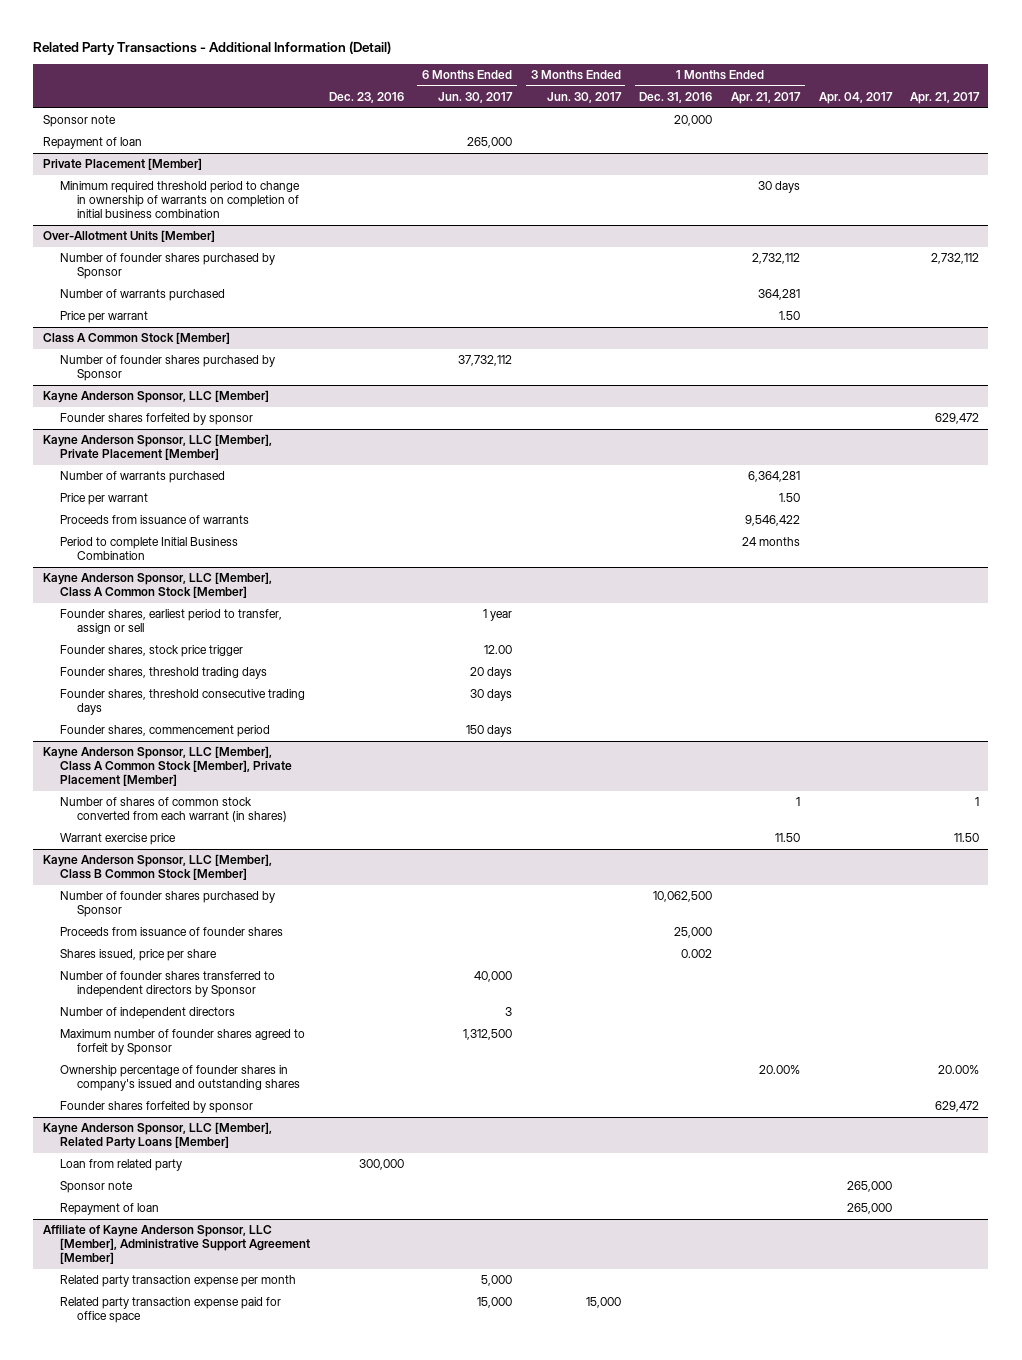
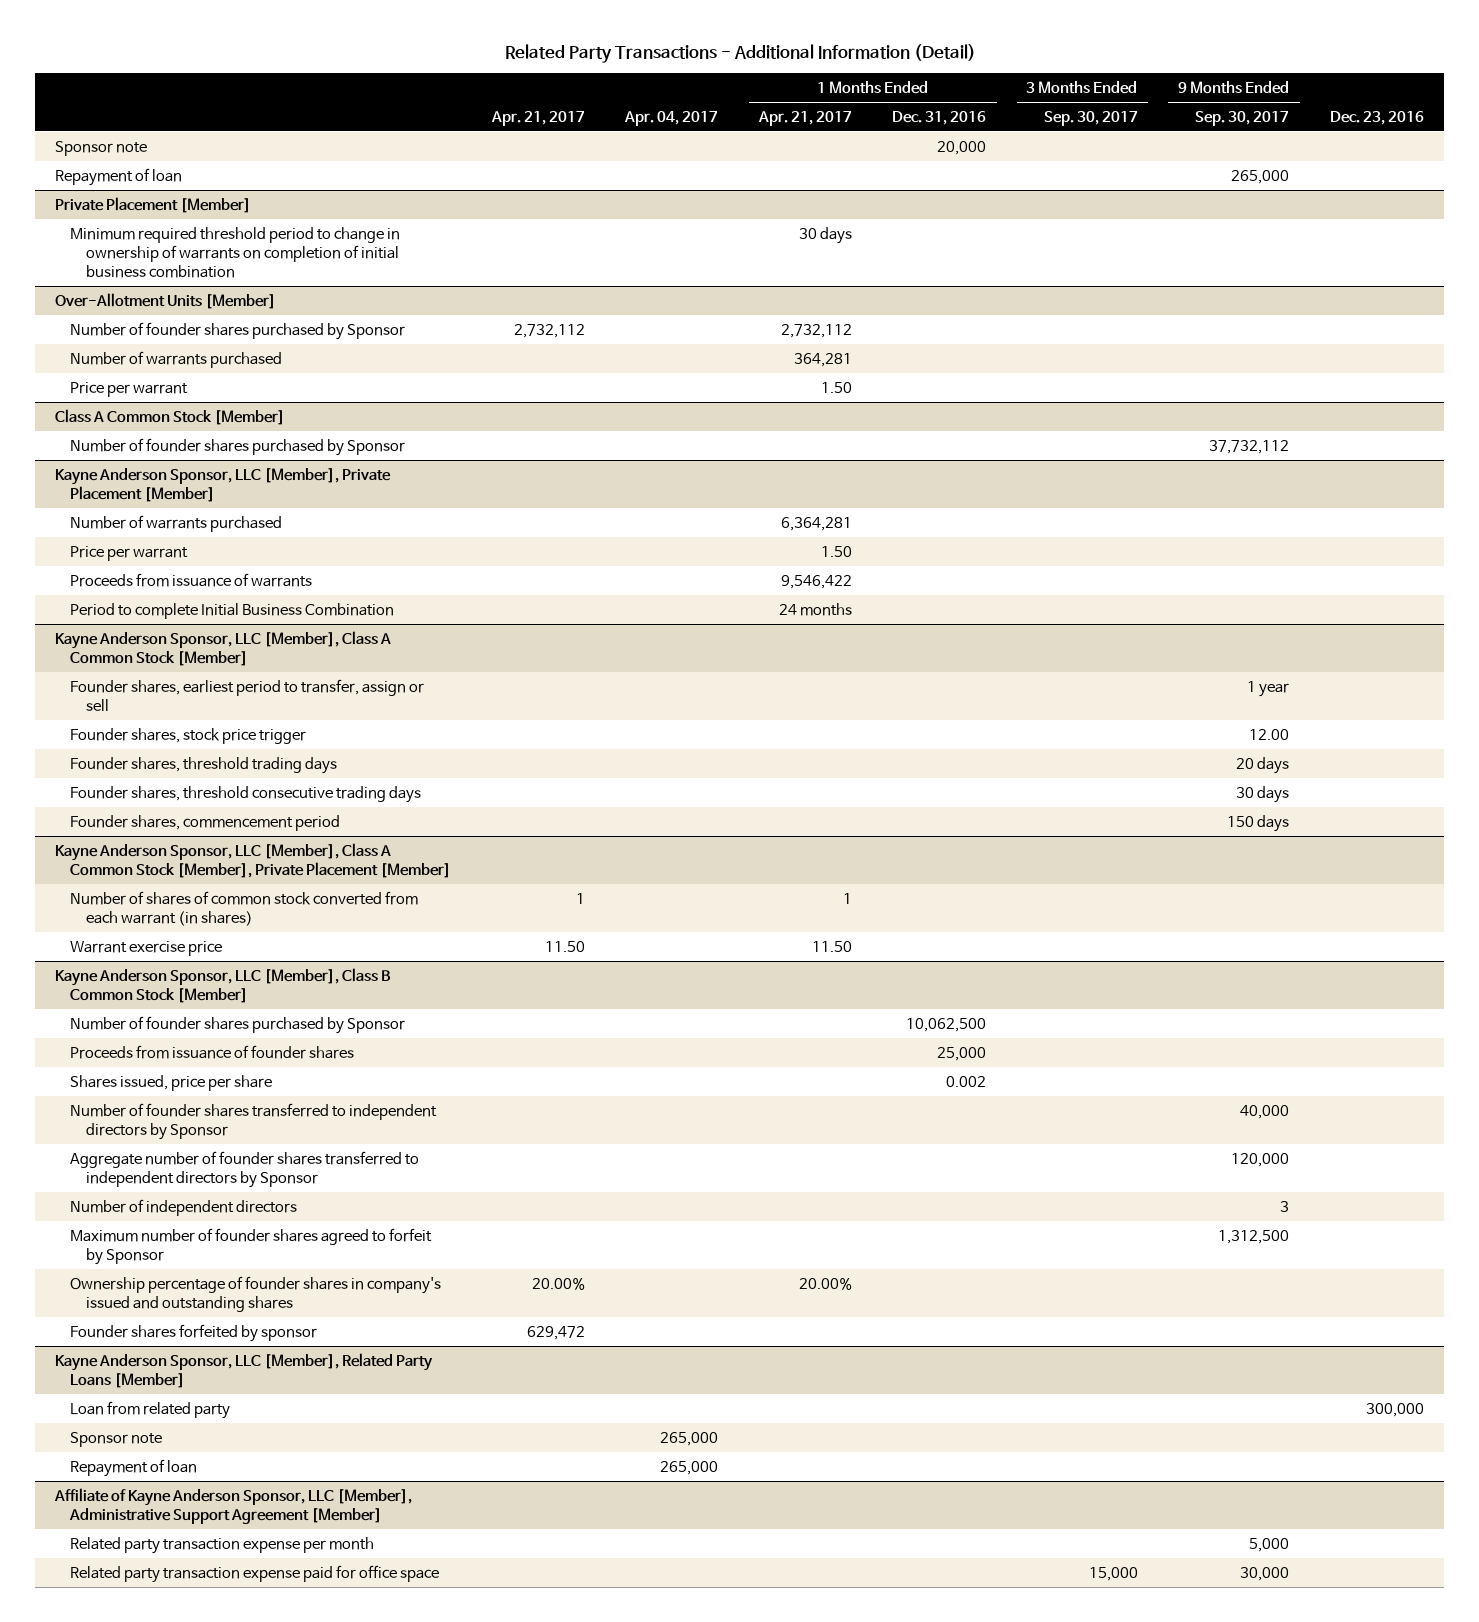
- | Dec. 23, 2016 | 6 Months Ended Jun. 30, 2017 | 3 Months Ended Jun. 30, 2017 | 1 Months Ended Dec. 31, 2016 | 1 Months Ended Apr. 21, 2017 | Apr. 04, 2017 | Apr. 21, 2017
+ | Apr. 21, 2017 | Apr. 04, 2017 | 1 Months Ended Apr. 21, 2017 | 1 Months Ended Dec. 31, 2016 | 3 Months Ended Sep. 30, 2017 | 9 Months Ended Sep. 30, 2017 | Dec. 23, 2016
- Kayne Anderson Sponsor, LLC [Member]
- Founder shares forfeited by sponsor | | | | | | | 629,472
@ Kayne Anderson Sponsor, LLC [Member], Class B Common Stock [Member]
+ Aggregate number of founder shares transferred to independent directors by Sponsor | | | | | | 120,000 |

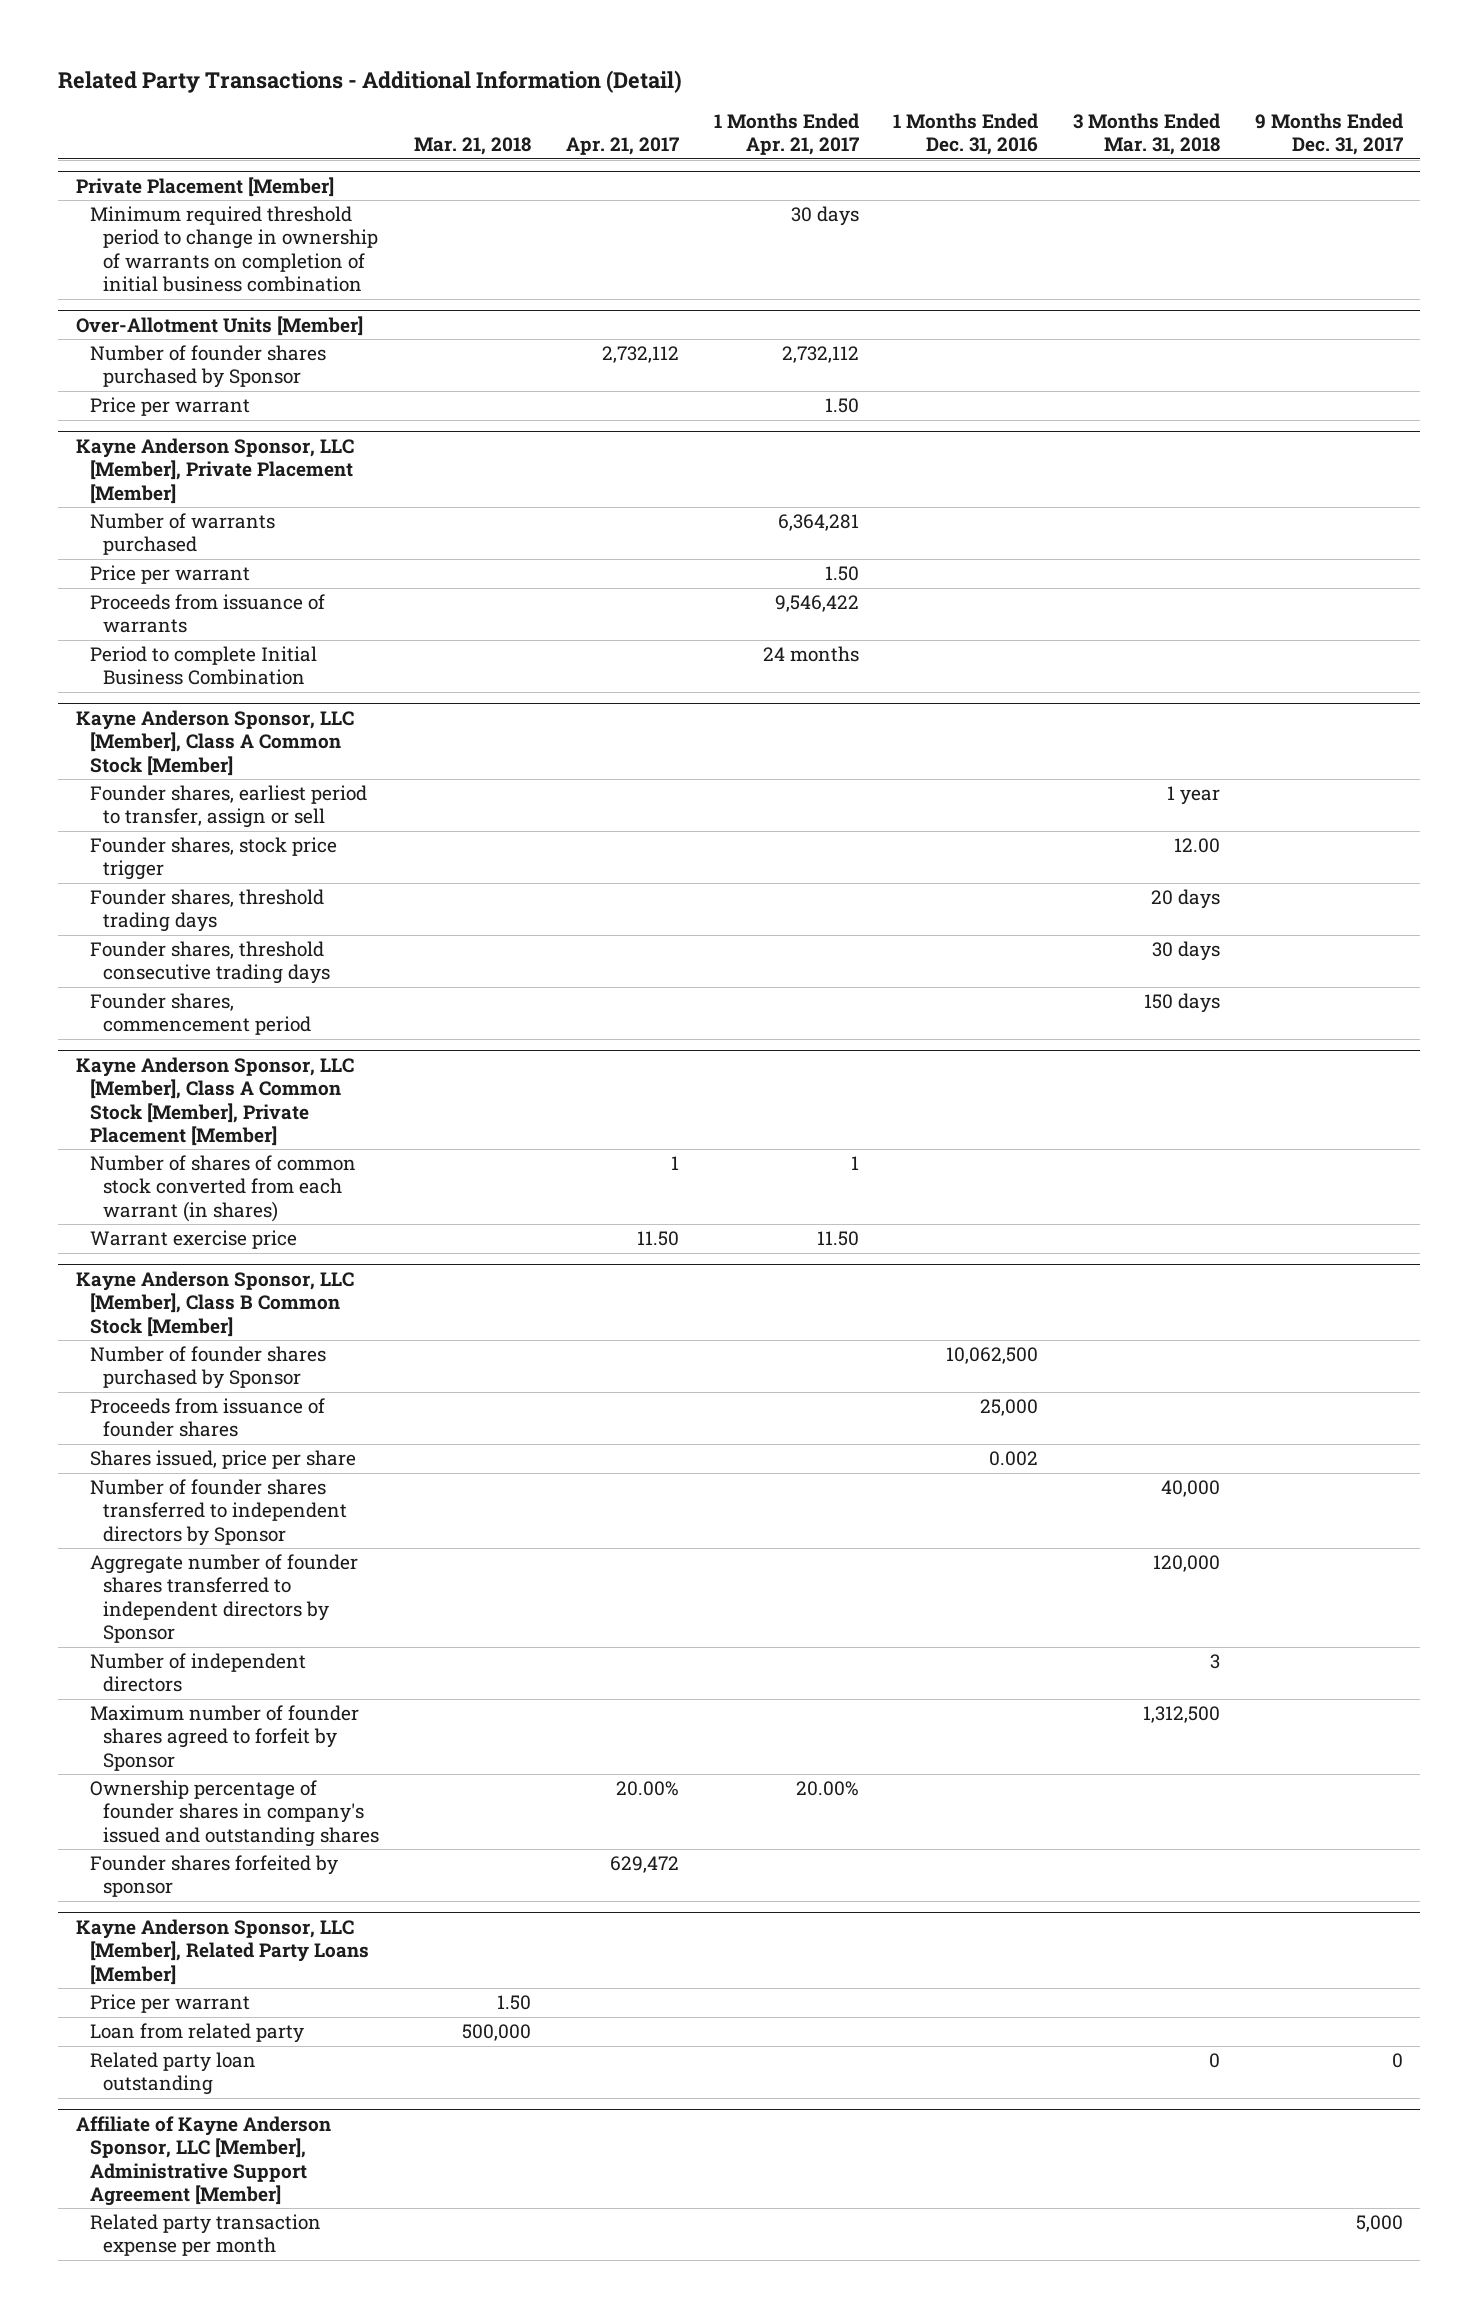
- | Apr. 21, 2017 | Apr. 04, 2017 | 1 Months Ended Apr. 21, 2017 | 1 Months Ended Dec. 31, 2016 | 3 Months Ended Sep. 30, 2017 | 9 Months Ended Sep. 30, 2017 | Dec. 23, 2016
+ | Mar. 21, 2018 | Apr. 21, 2017 | 1 Months Ended Apr. 21, 2017 | 1 Months Ended Dec. 31, 2016 | 3 Months Ended Mar. 31, 2018 | 9 Months Ended Dec. 31, 2017
- Sponsor note | | | | 20,000 | | |
- Repayment of loan | | | | | | 265,000 |
@ Over-Allotment Units [Member]
- Number of warrants purchased | | | 364,281 | | | |
- Class A Common Stock [Member]
- Number of founder shares purchased by Sponsor | | | | | | 37,732,112 |
@ Kayne Anderson Sponsor, LLC [Member], Related Party Loans [Member]
+ Price per warrant | 1.50 | | | | |
- Sponsor note | | 265,000 | | | | |
- Repayment of loan | | 265,000 | | | | |
+ Related party loan outstanding | | | | | 0 | 0
@ Affiliate of Kayne Anderson Sponsor, LLC [Member], Administrative Support Agreement [Member]
- Related party transaction expense paid for office space | | | | | 15,000 | 30,000 |

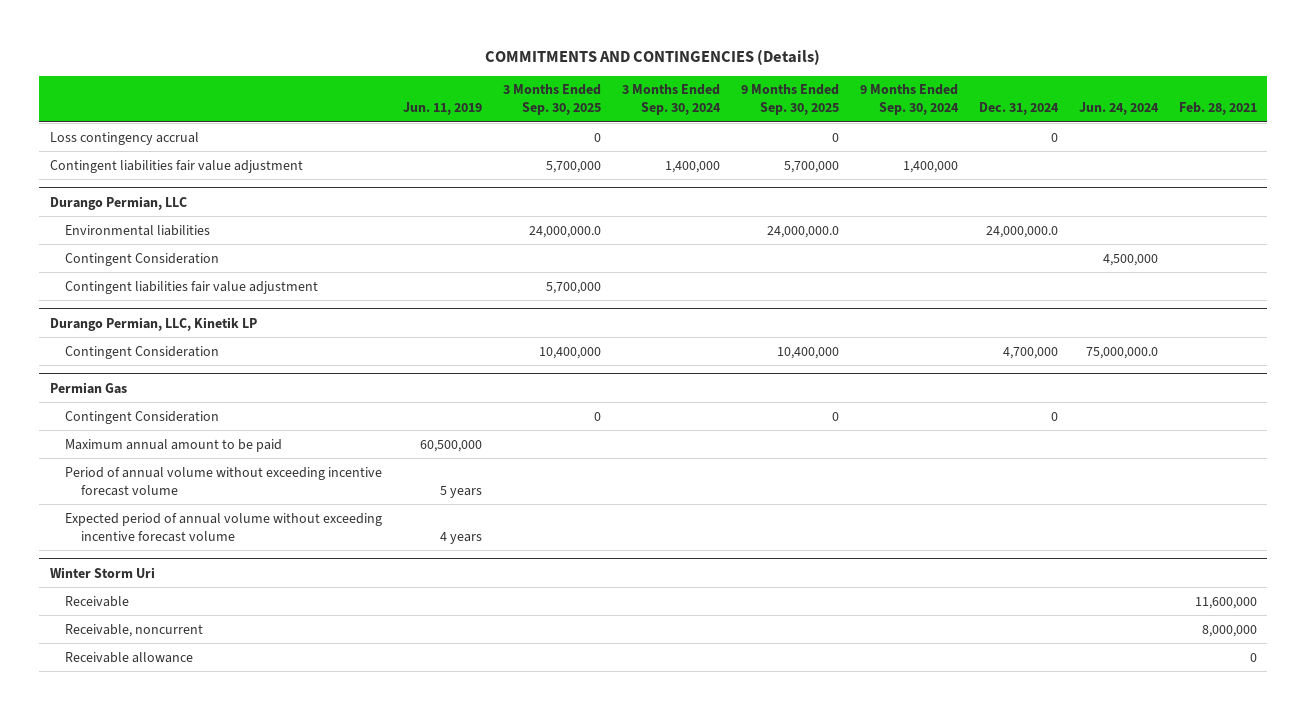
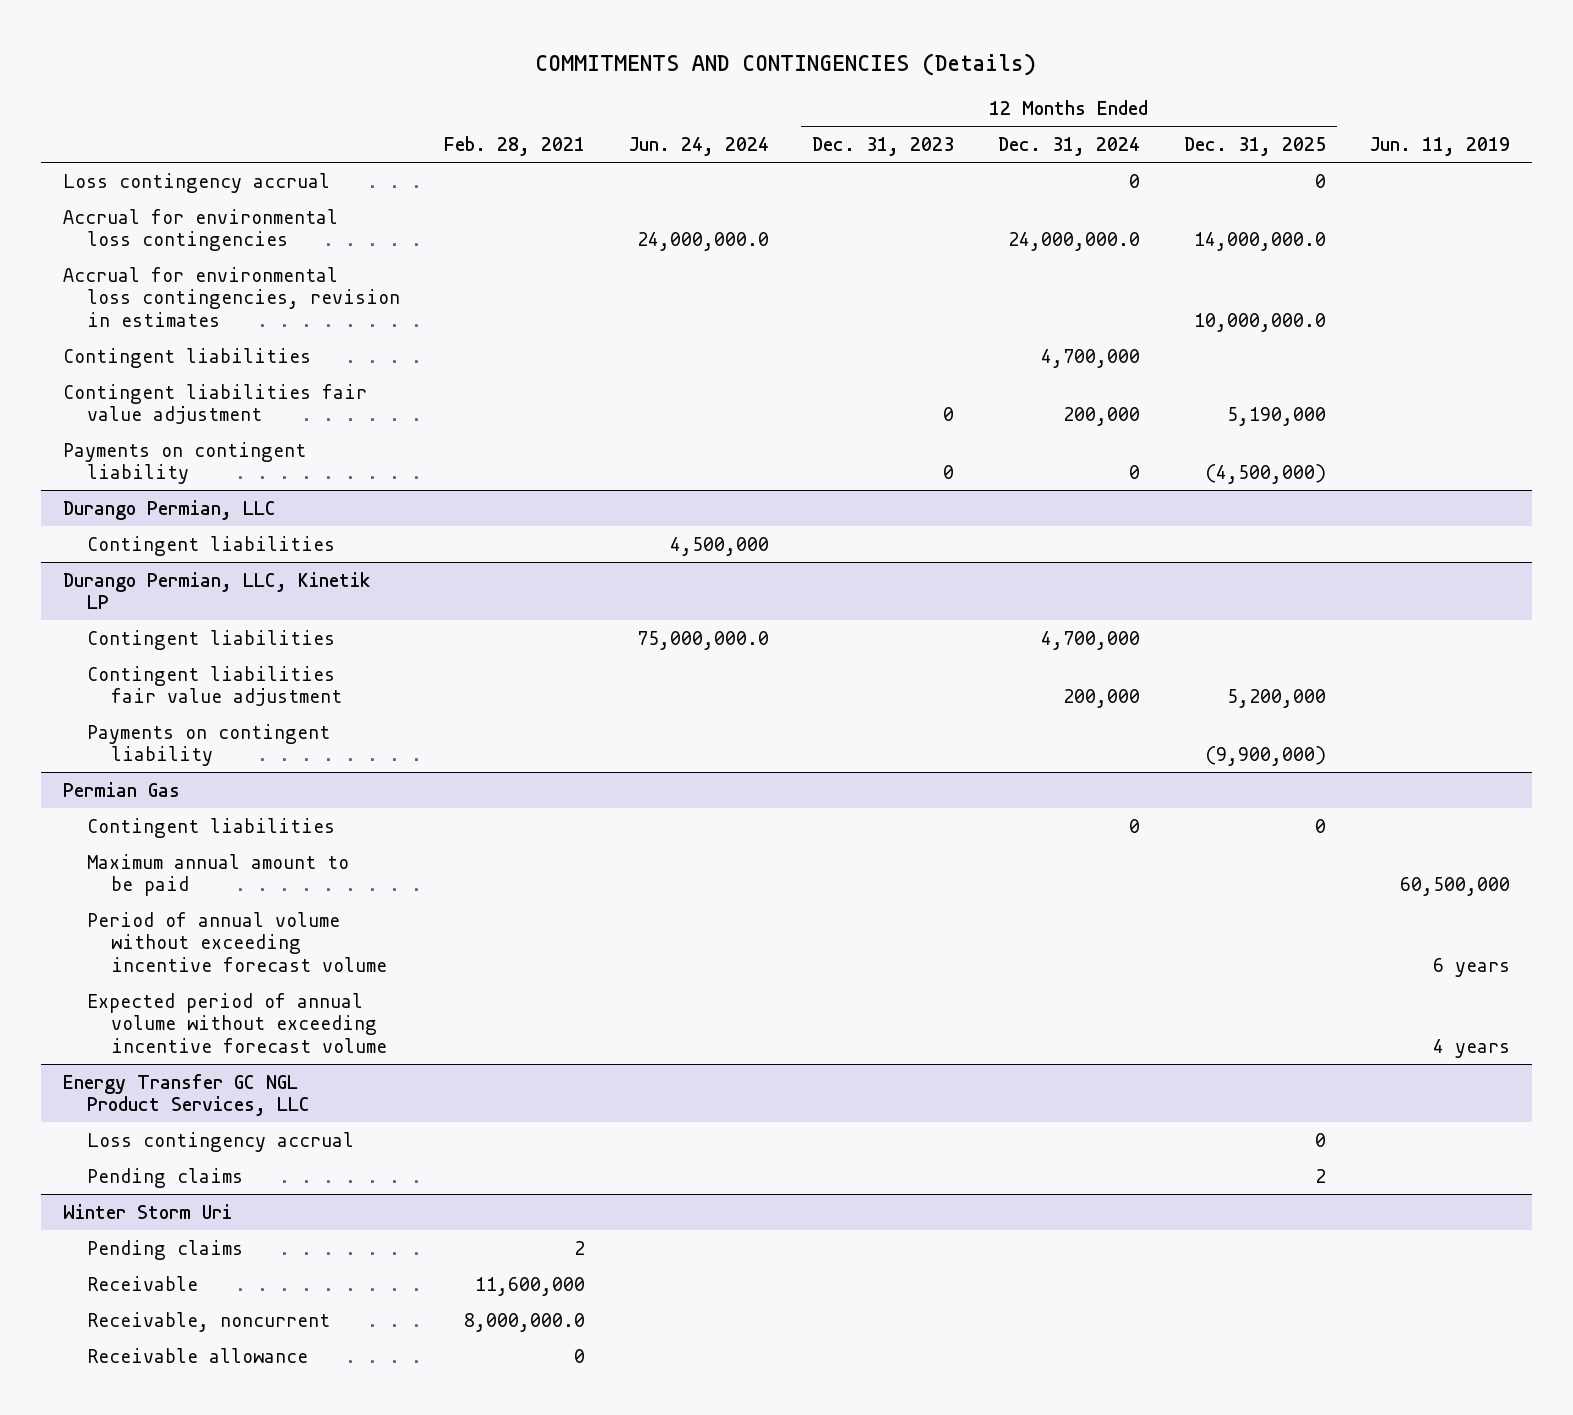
- | Jun. 11, 2019 | 3 Months Ended Sep. 30, 2025 | 3 Months Ended Sep. 30, 2024 | 9 Months Ended Sep. 30, 2025 | 9 Months Ended Sep. 30, 2024 | Dec. 31, 2024 | Jun. 24, 2024 | Feb. 28, 2021
+ | Feb. 28, 2021 | Jun. 24, 2024 | 12 Months Ended Dec. 31, 2023 | 12 Months Ended Dec. 31, 2024 | 12 Months Ended Dec. 31, 2025 | Jun. 11, 2019
+ Accrual for environmental loss contingencies | | 24,000,000.0 | | 24,000,000.0 | 14,000,000.0 |
+ Accrual for environmental loss contingencies, revision in estimates | | | | | 10,000,000.0 |
+ Contingent liabilities | | | | 4,700,000 | |
+ Payments on contingent liability | | | 0 | 0 | (4,500,000) |
@ Durango Permian, LLC
- Environmental liabilities | | 24,000,000.0 | | 24,000,000.0 | | 24,000,000.0 | |
- Contingent Consideration | | | | | | | 4,500,000 |
- Contingent liabilities fair value adjustment | | 5,700,000 | | | | | |
+ Contingent liabilities | | 4,500,000 | | | |
@ Durango Permian, LLC, Kinetik LP
- Contingent Consideration | | 10,400,000 | | 10,400,000 | | 4,700,000 | 75,000,000.0 |
+ Contingent liabilities | | 75,000,000.0 | | 4,700,000 | |
+ Contingent liabilities fair value adjustment | | | | 200,000 | 5,200,000 |
+ Payments on contingent liability | | | | | (9,900,000) |
@ Permian Gas
- Contingent Consideration | | 0 | | 0 | | 0 | |
+ Contingent liabilities | | | | 0 | 0 |
- Period of annual volume without exceeding incentive forecast volume | 5 years | | | | | | |
+ Period of annual volume without exceeding incentive forecast volume | | | | | | 6 years
+ Energy Transfer GC NGL Product Services, LLC
+ Loss contingency accrual | | | | | 0 |
+ Pending claims | | | | | 2 |
@ Winter Storm Uri
+ Pending claims | 2 | | | | |
- Receivable, noncurrent | | | | | | | | 8,000,000
+ Receivable, noncurrent | 8,000,000.0 | | | | |

